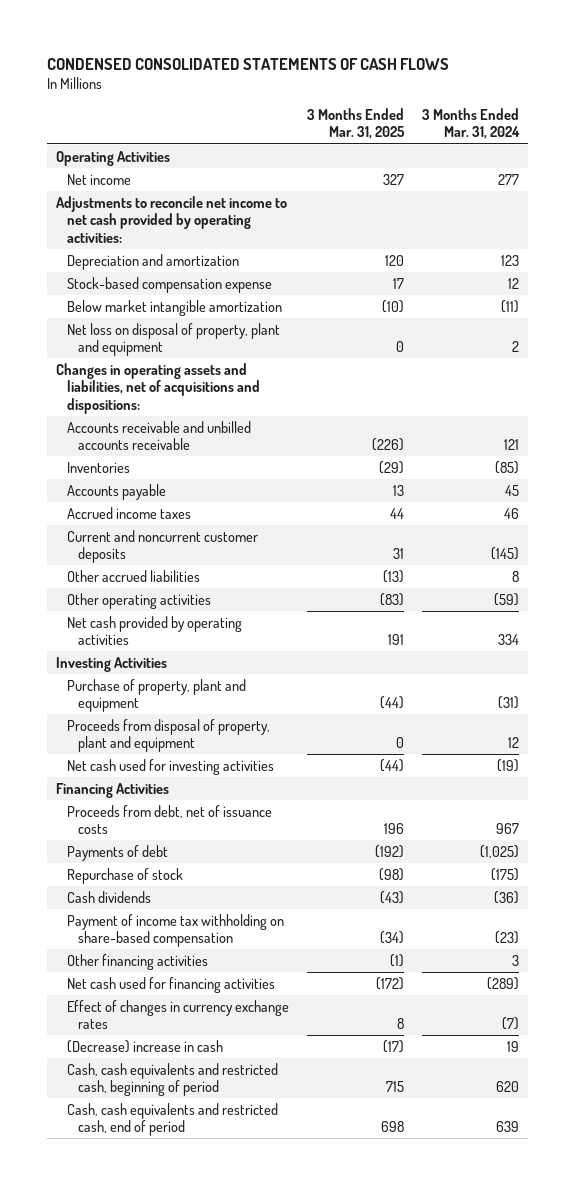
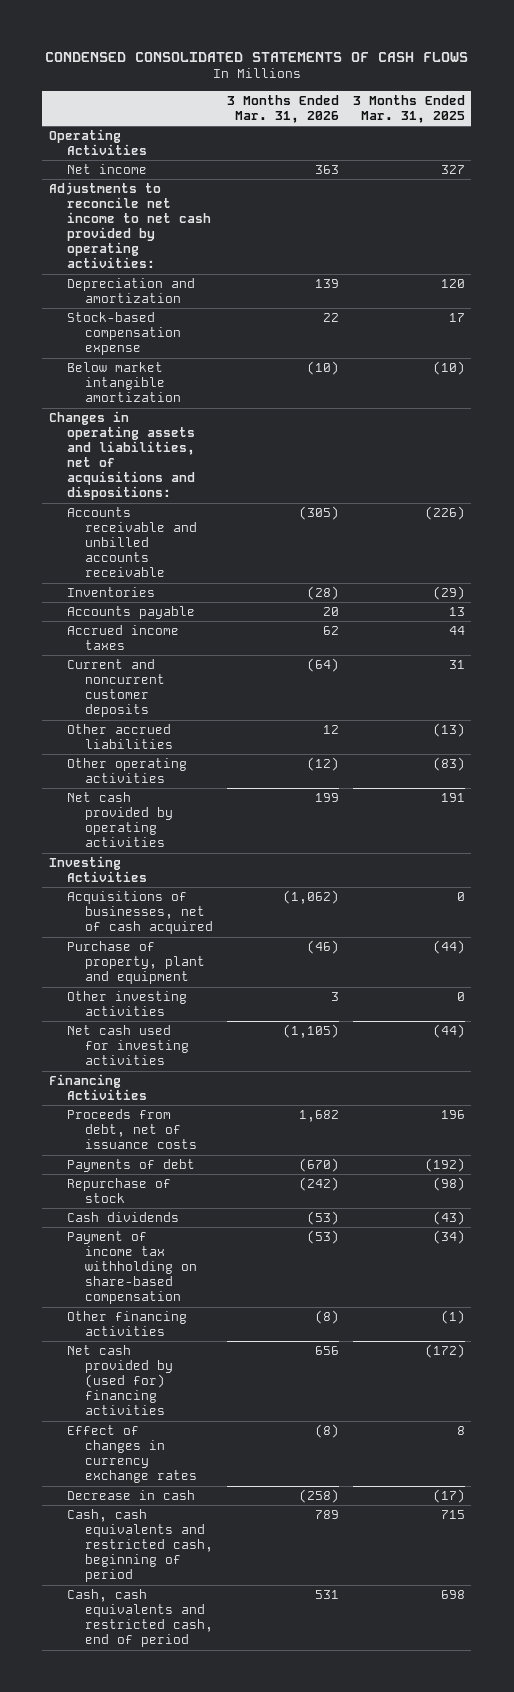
- | 3 Months Ended Mar. 31, 2025 | 3 Months Ended Mar. 31, 2024
+ | 3 Months Ended Mar. 31, 2026 | 3 Months Ended Mar. 31, 2025
- Net loss on disposal of property, plant and equipment | 0 | 2
+ Acquisitions of businesses, net of cash acquired | (1,062) | 0
- Proceeds from disposal of property, plant and equipment | 0 | 12
+ Other investing activities | 3 | 0
- Net cash used for financing activities | (172) | (289)
+ Net cash provided by (used for) financing activities | 656 | (172)
- (Decrease) increase in cash | (17) | 19
+ Decrease in cash | (258) | (17)

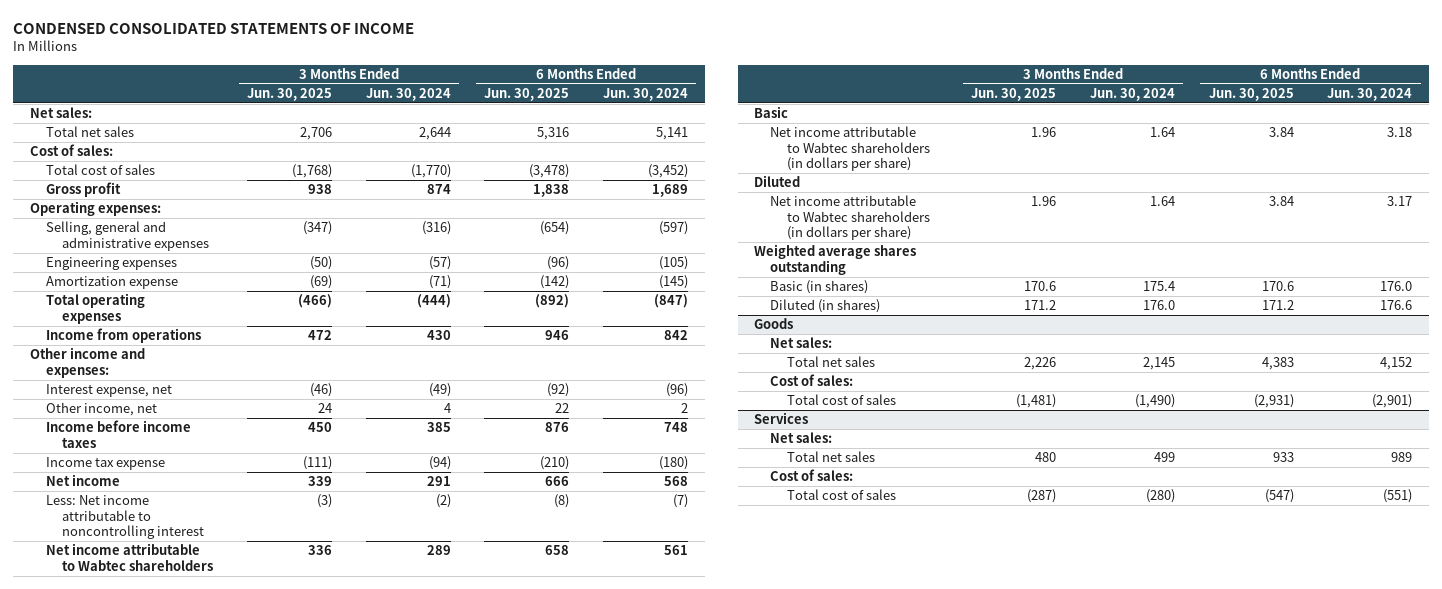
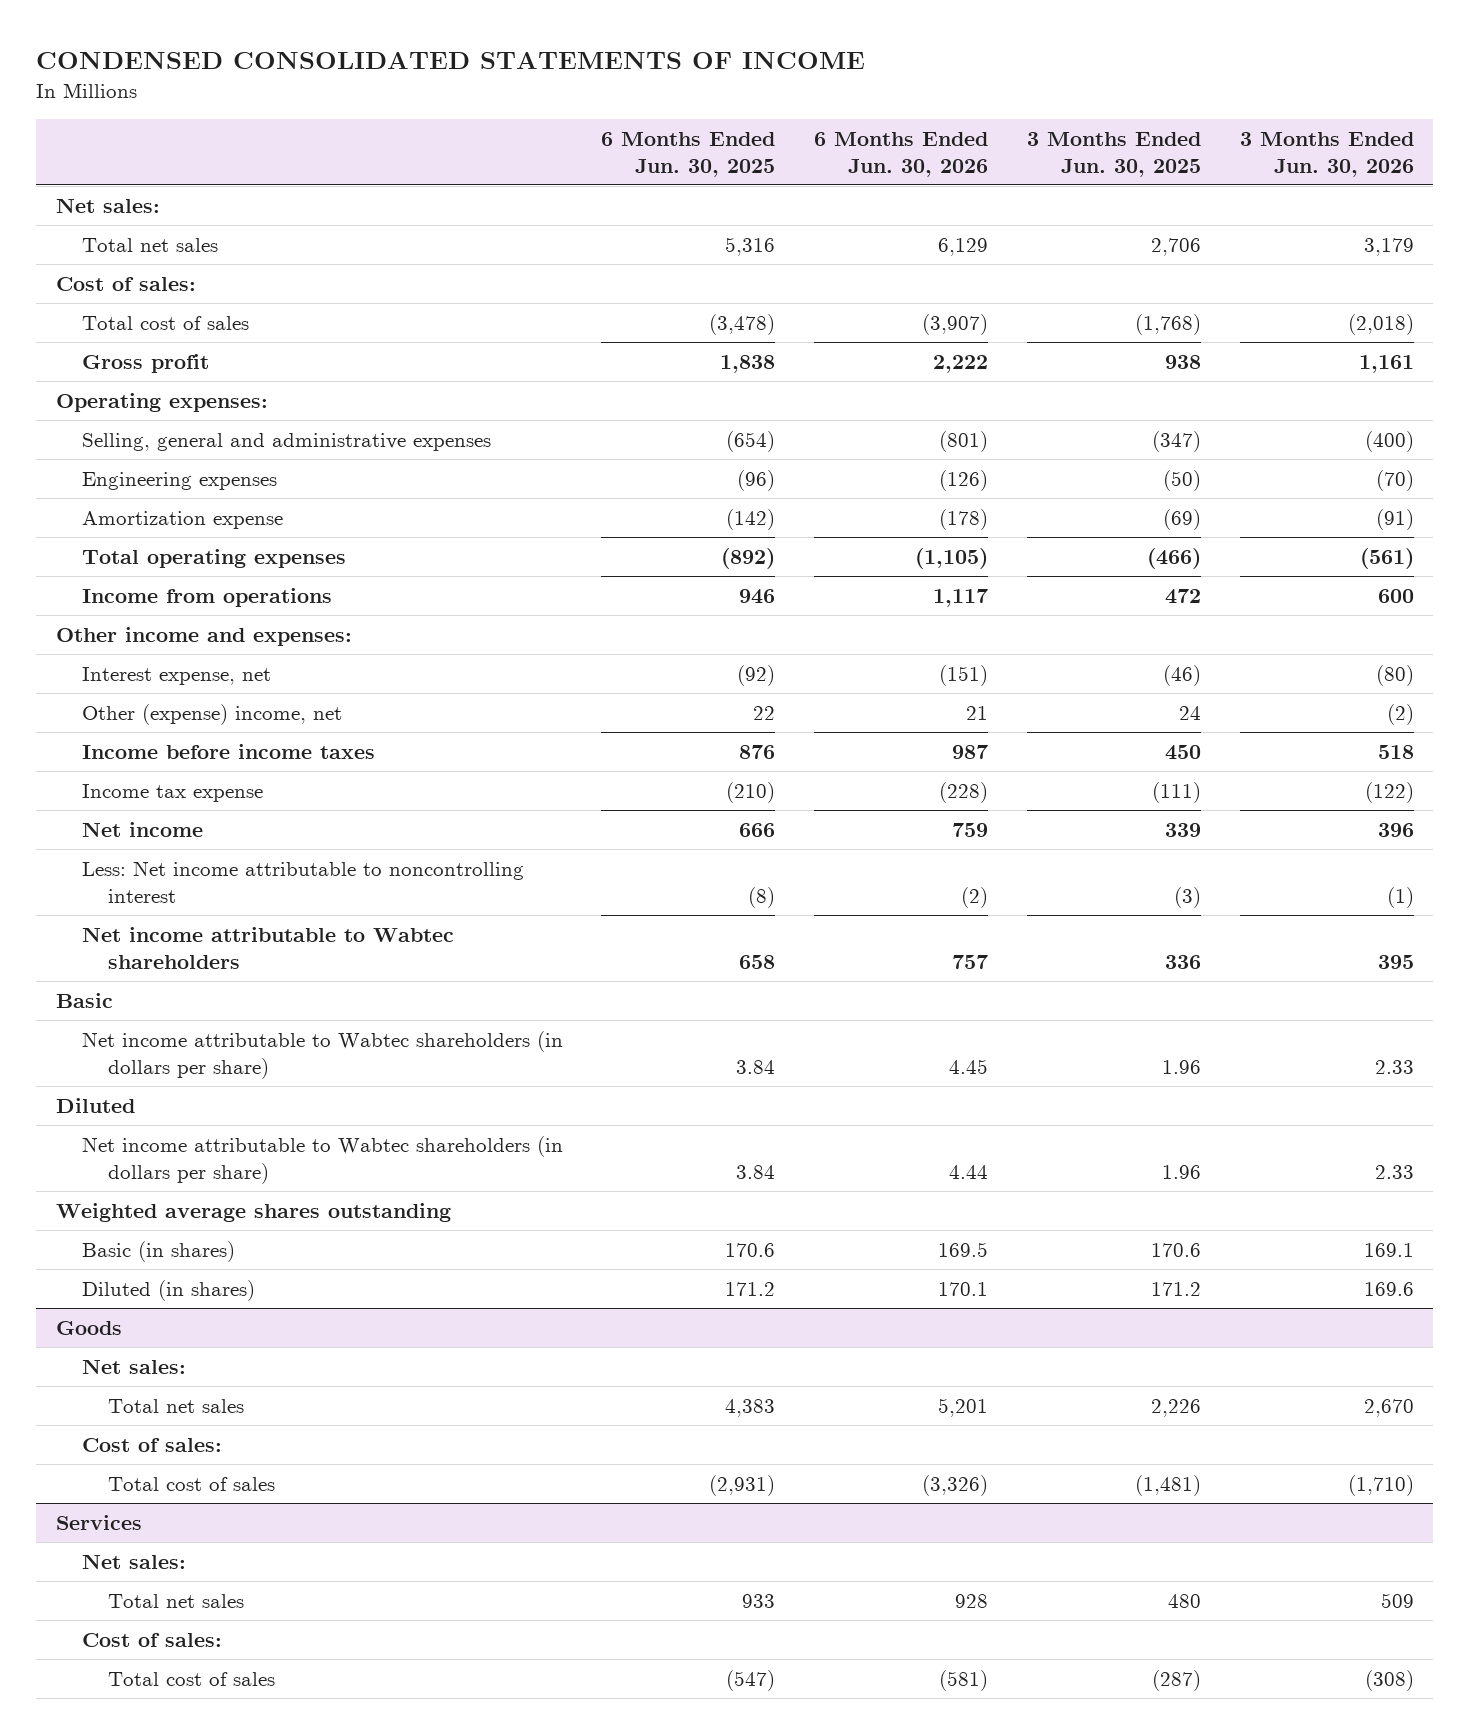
- | 3 Months Ended Jun. 30, 2025 | 3 Months Ended Jun. 30, 2024 | 6 Months Ended Jun. 30, 2025 | 6 Months Ended Jun. 30, 2024
+ | 6 Months Ended Jun. 30, 2025 | 6 Months Ended Jun. 30, 2026 | 3 Months Ended Jun. 30, 2025 | 3 Months Ended Jun. 30, 2026
- Other income, net | 24 | 4 | 22 | 2
+ Other (expense) income, net | 22 | 21 | 24 | (2)

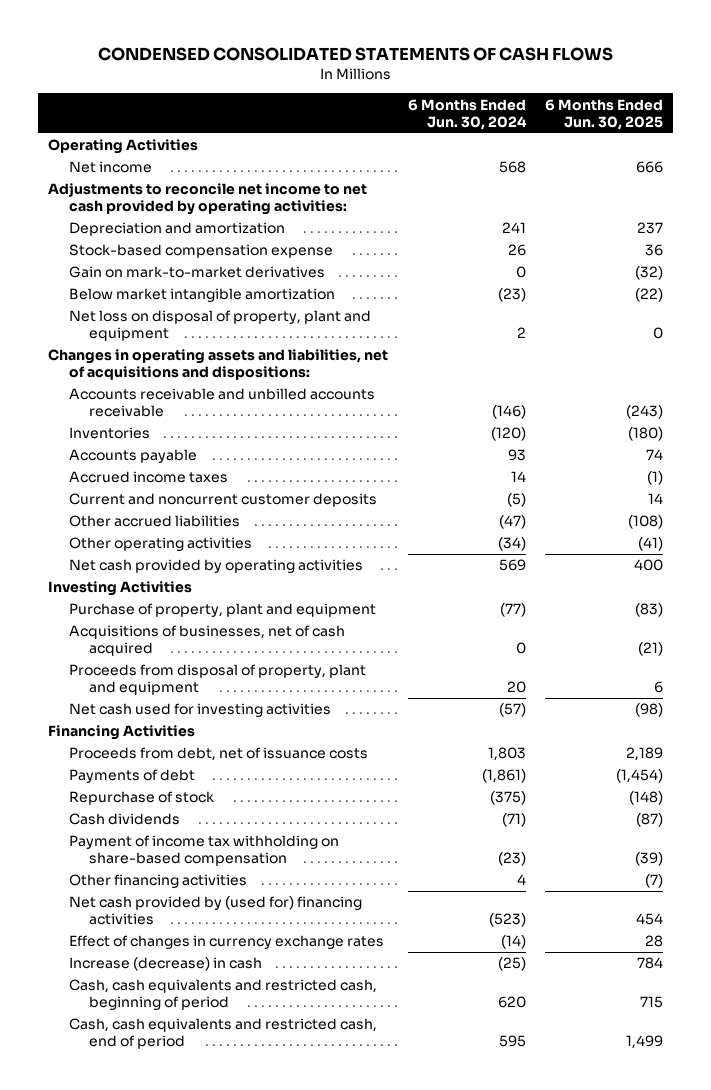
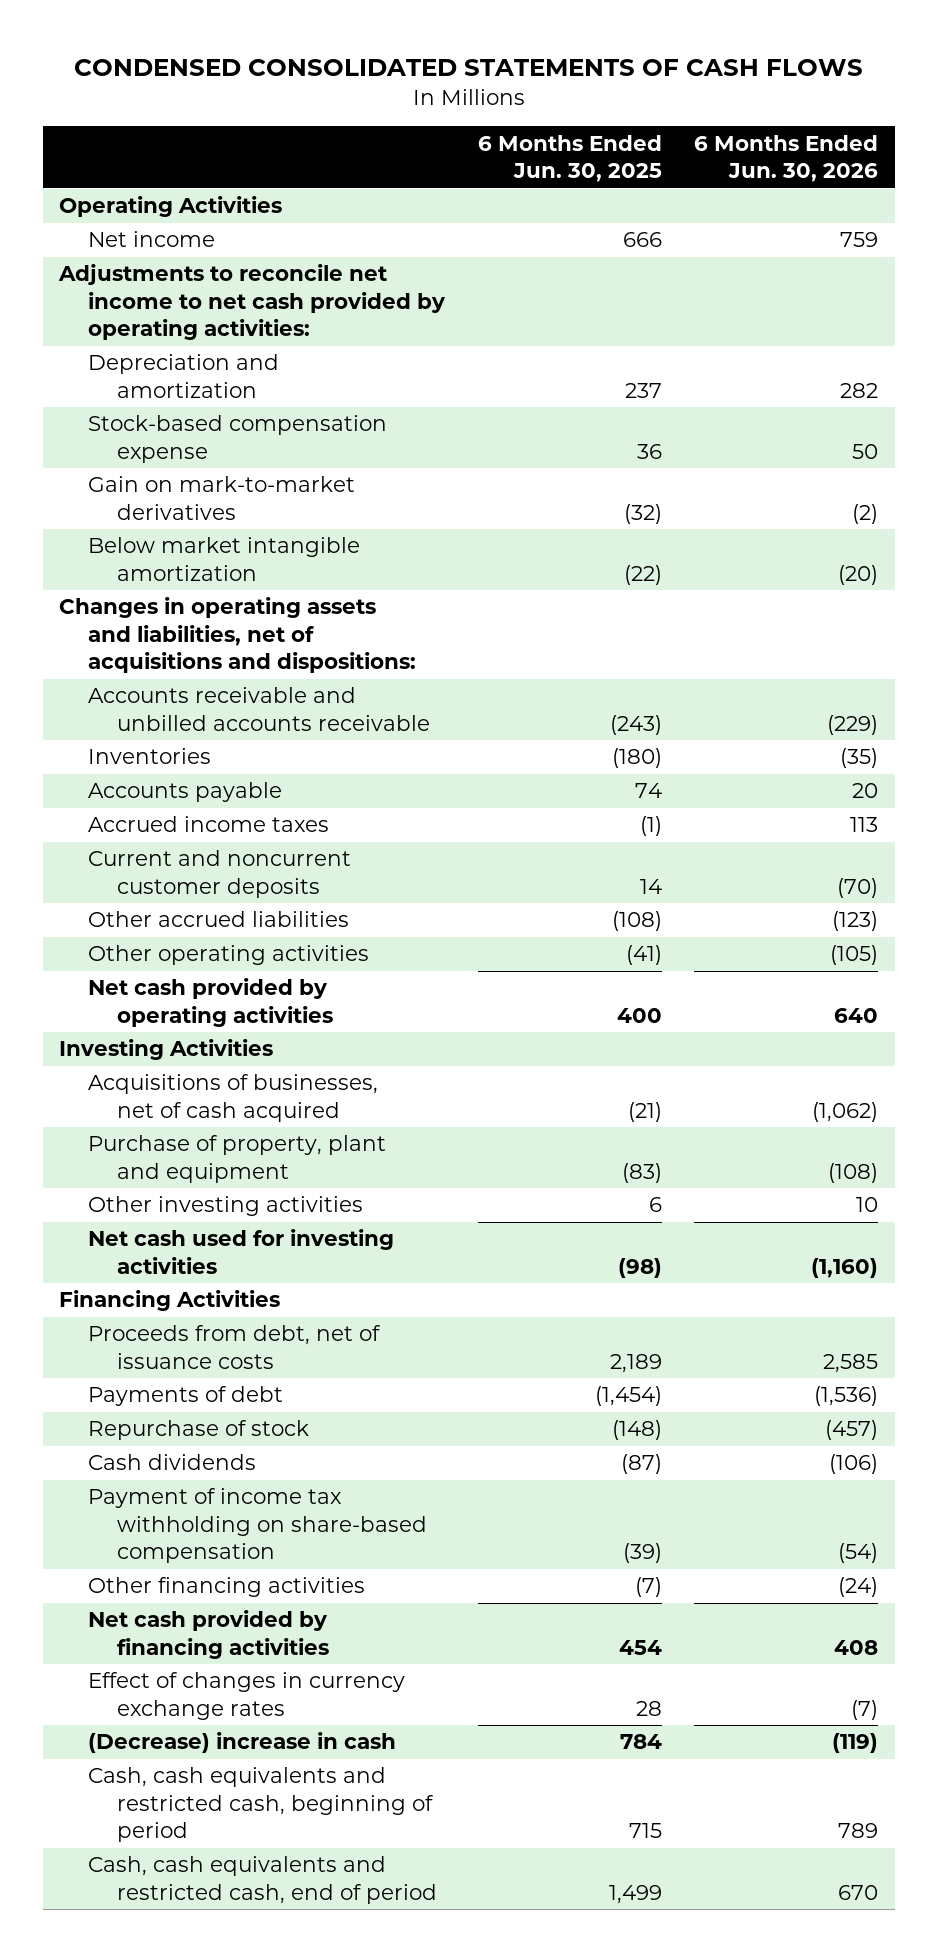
- | 6 Months Ended Jun. 30, 2024 | 6 Months Ended Jun. 30, 2025
+ | 6 Months Ended Jun. 30, 2025 | 6 Months Ended Jun. 30, 2026
- Net loss on disposal of property, plant and equipment | 2 | 0
- Proceeds from disposal of property, plant and equipment | 20 | 6
moved down: Purchase of property, plant and equipment | (83) | (108)
+ Other investing activities | 6 | 10
- Net cash provided by (used for) financing activities | (523) | 454
+ Net cash provided by financing activities | 454 | 408
- Increase (decrease) in cash | (25) | 784
+ (Decrease) increase in cash | 784 | (119)

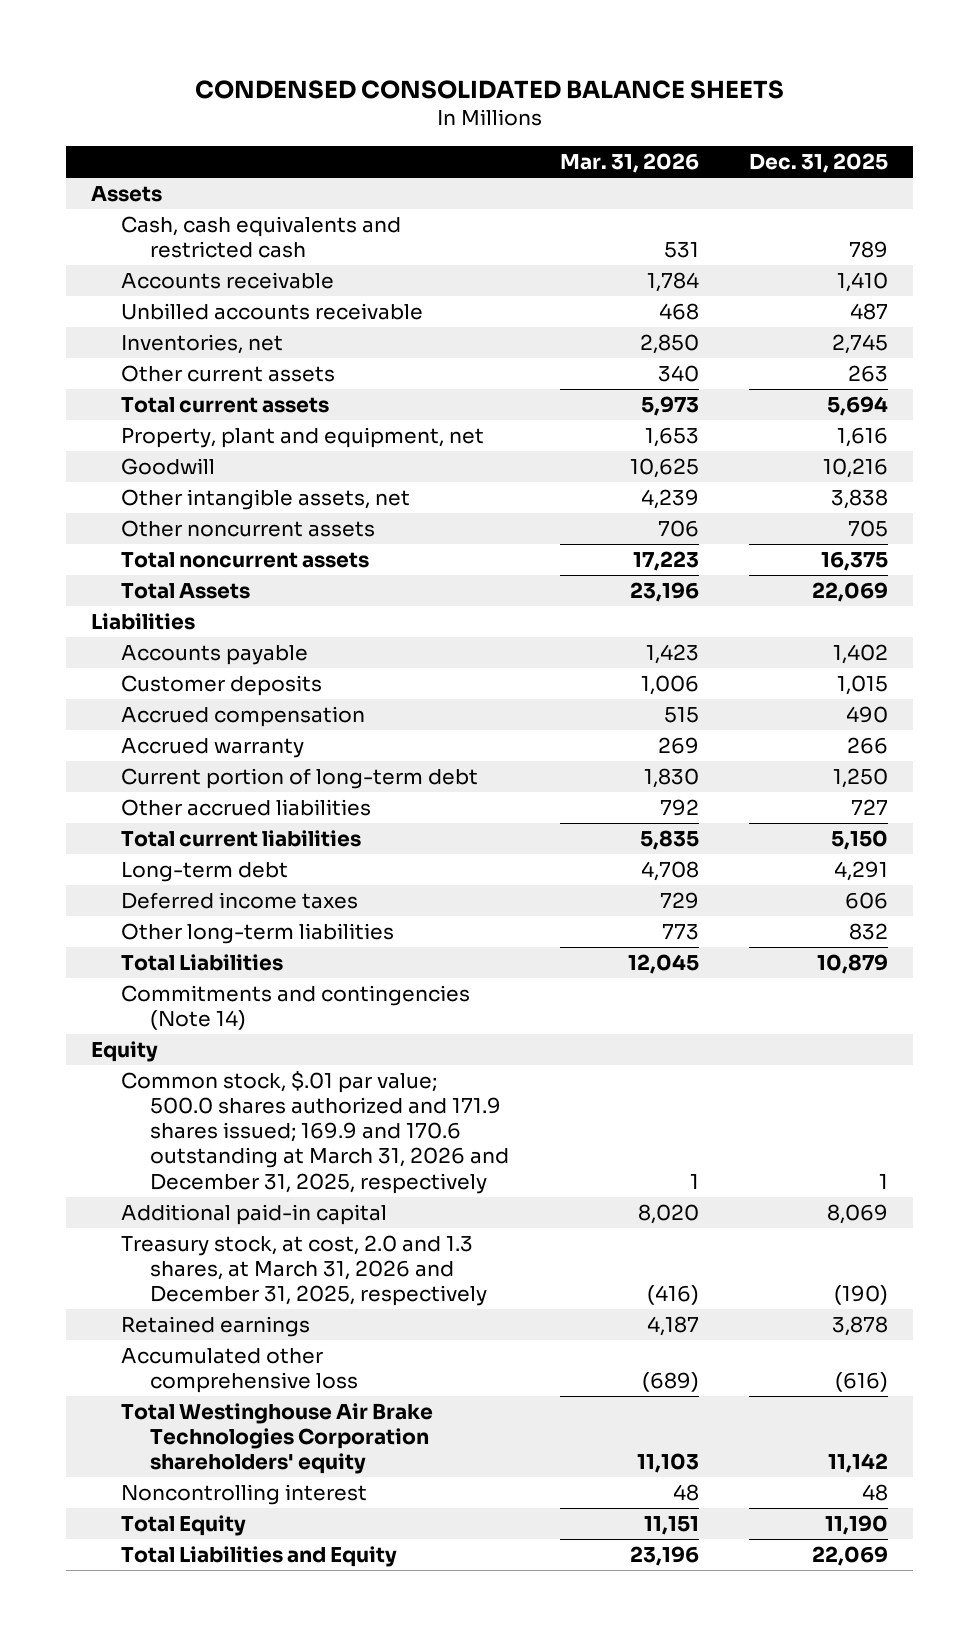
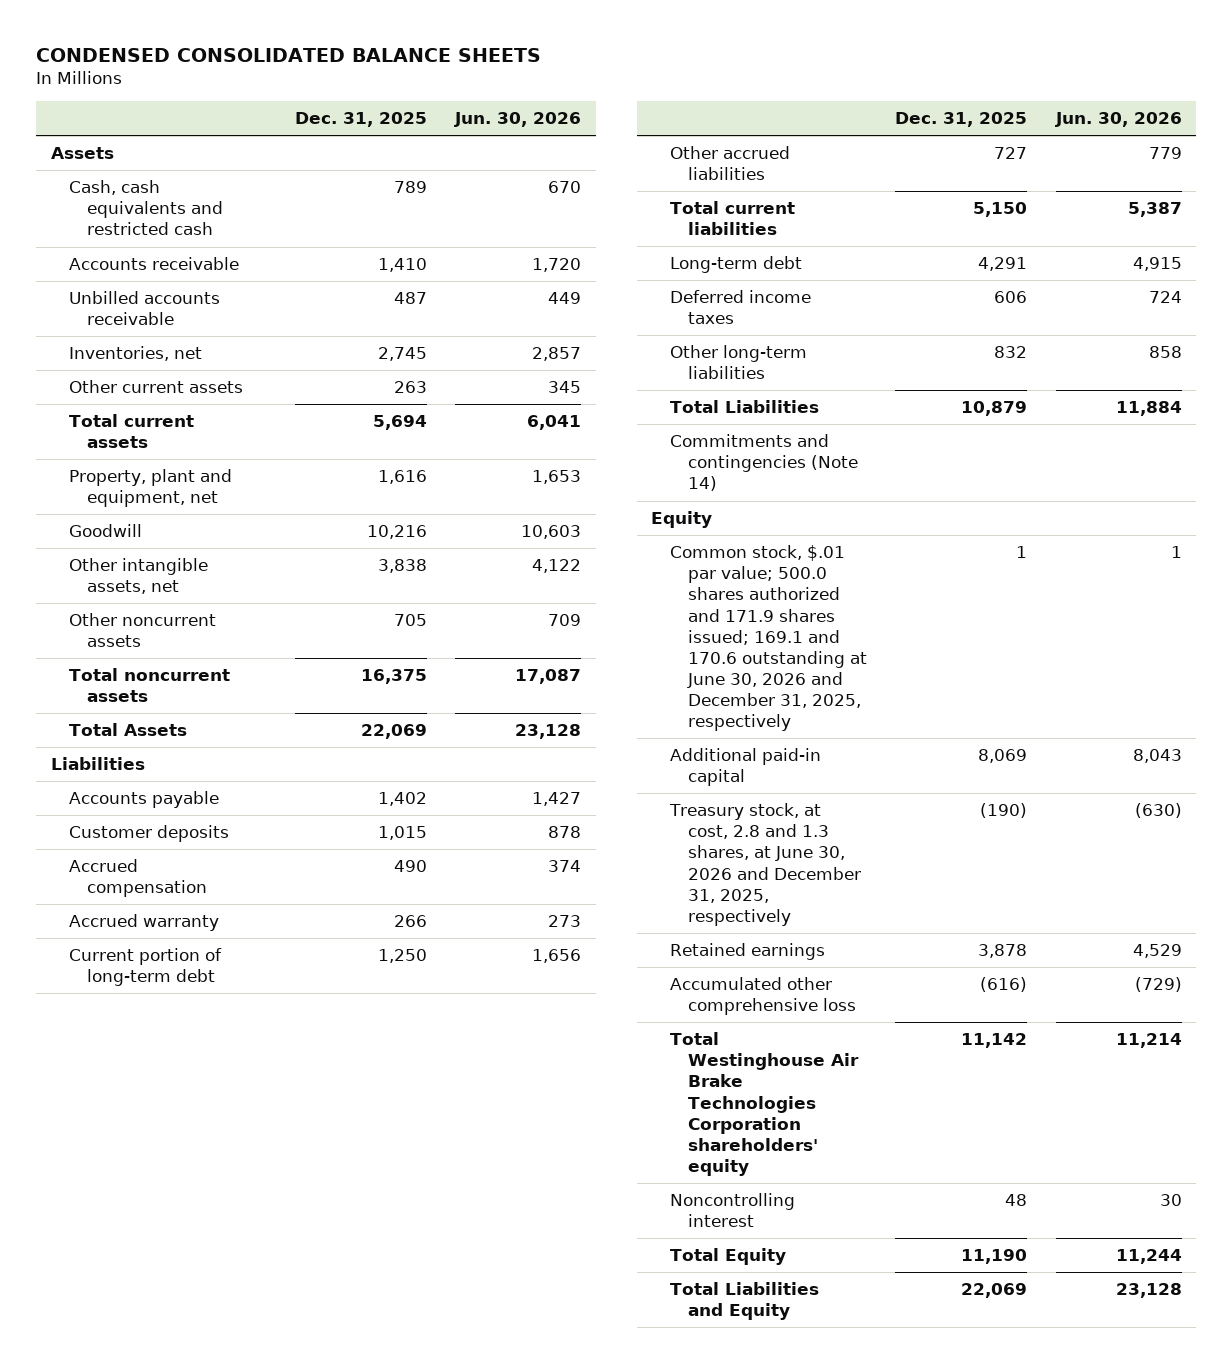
- | Mar. 31, 2026 | Dec. 31, 2025
+ | Dec. 31, 2025 | Jun. 30, 2026
- Common stock, $.01 par value; 500.0 shares authorized and 171.9 shares issued; 169.9 and 170.6 outstanding at March 31, 2026 and December 31, 2025, respectively | 1 | 1
+ Common stock, $.01 par value; 500.0 shares authorized and 171.9 shares issued; 169.1 and 170.6 outstanding at June 30, 2026 and December 31, 2025, respectively | 1 | 1
- Treasury stock, at cost, 2.0 and 1.3 shares, at March 31, 2026 and December 31, 2025, respectively | (416) | (190)
+ Treasury stock, at cost, 2.8 and 1.3 shares, at June 30, 2026 and December 31, 2025, respectively | (190) | (630)

